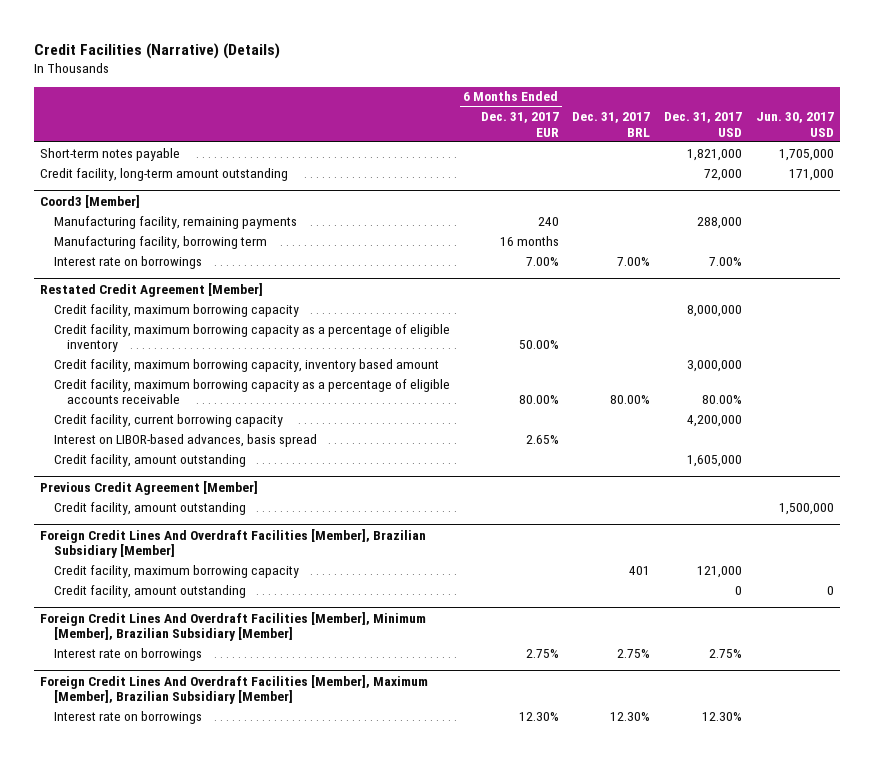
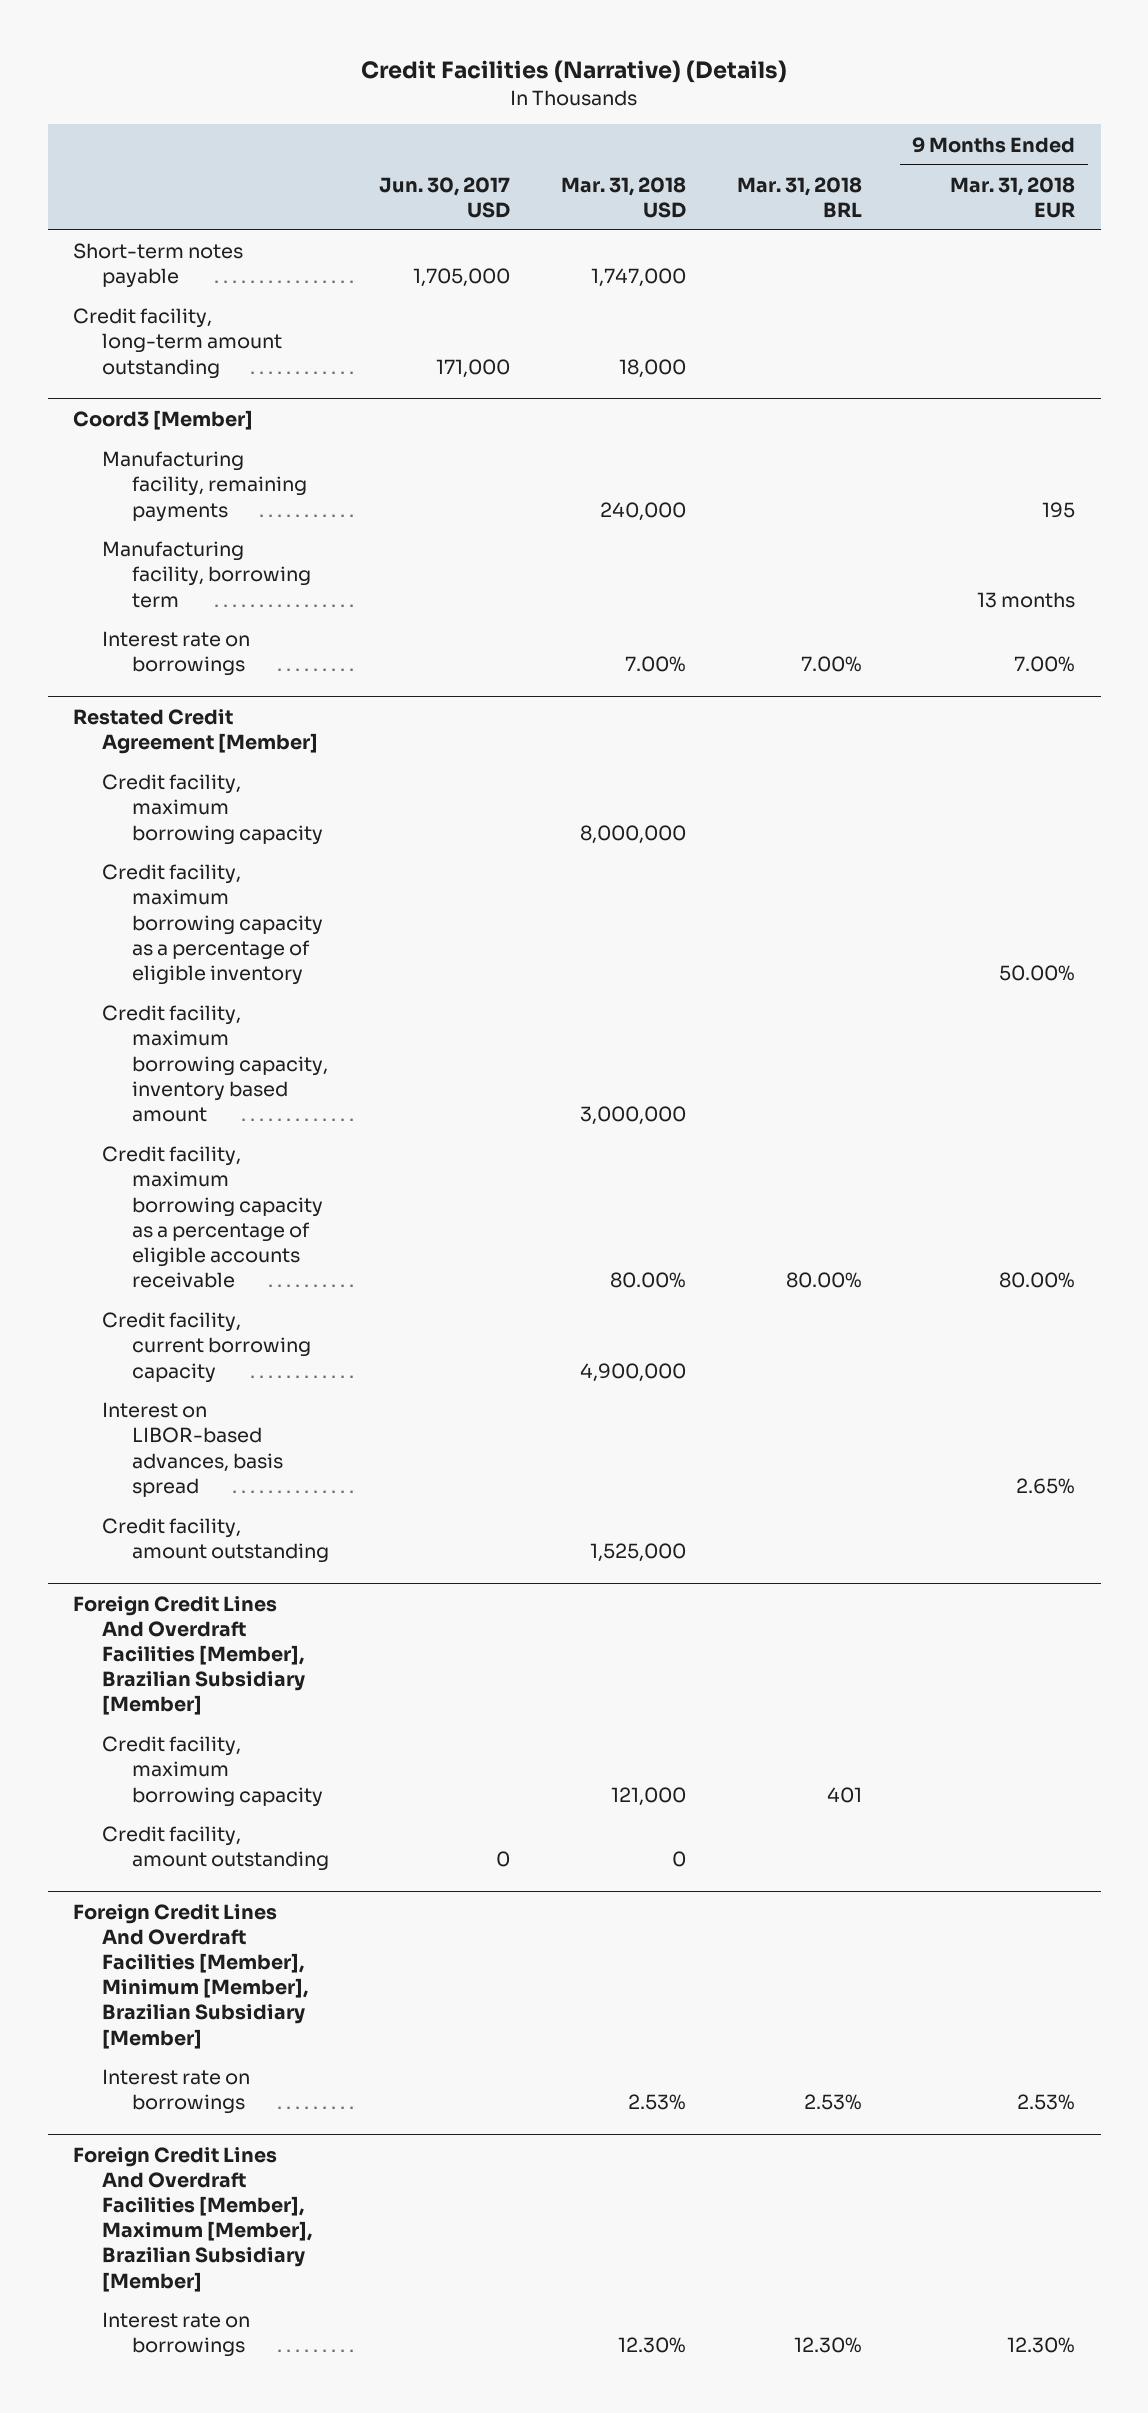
- | 6 Months Ended Dec. 31, 2017 EUR | Dec. 31, 2017 BRL | Dec. 31, 2017 USD | Jun. 30, 2017 USD
+ | Jun. 30, 2017 USD | Mar. 31, 2018 USD | Mar. 31, 2018 BRL | 9 Months Ended Mar. 31, 2018 EUR
- Previous Credit Agreement [Member]
- Credit facility, amount outstanding | | | | 1,500,000

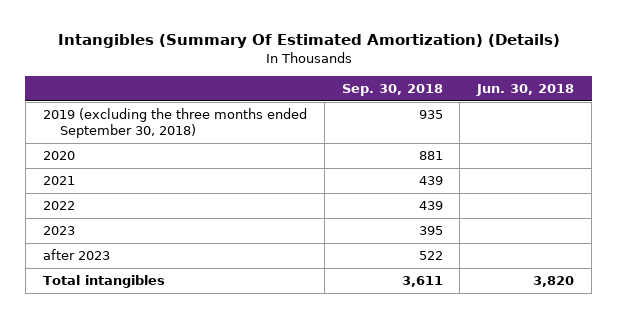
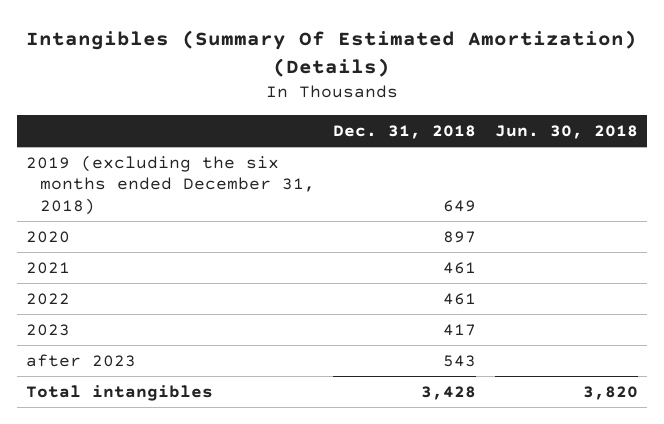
- | Sep. 30, 2018 | Jun. 30, 2018
+ | Dec. 31, 2018 | Jun. 30, 2018
- 2019 (excluding the three months ended September 30, 2018) | 935 |
+ 2019 (excluding the six months ended December 31, 2018) | 649 |

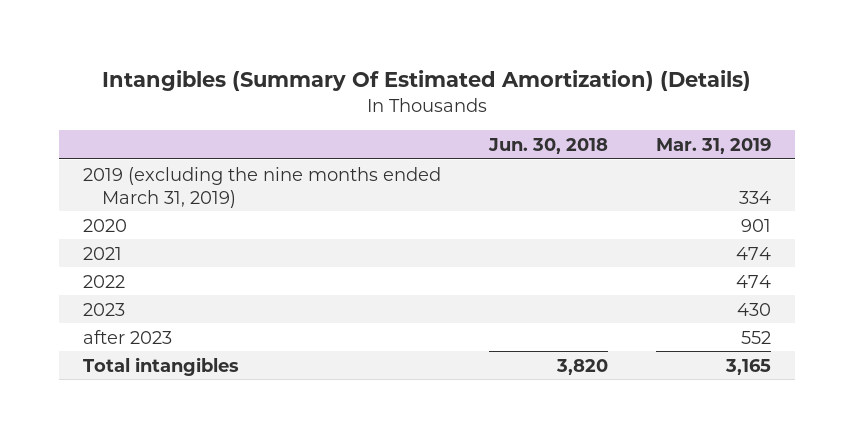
- | Dec. 31, 2018 | Jun. 30, 2018
+ | Jun. 30, 2018 | Mar. 31, 2019
- 2019 (excluding the six months ended December 31, 2018) | 649 |
+ 2019 (excluding the nine months ended March 31, 2019) | | 334

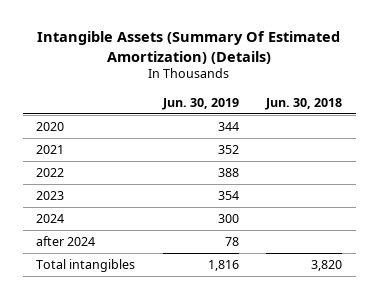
- Intangibles (Summary Of Estimated Amortization) (Details)
+ Intangible Assets (Summary Of Estimated Amortization) (Details)
- | Jun. 30, 2018 | Mar. 31, 2019
+ | Jun. 30, 2019 | Jun. 30, 2018
- 2019 (excluding the nine months ended March 31, 2019) | | 334
- after 2023 | | 552
+ 2024 | 300 |
+ after 2024 | 78 |

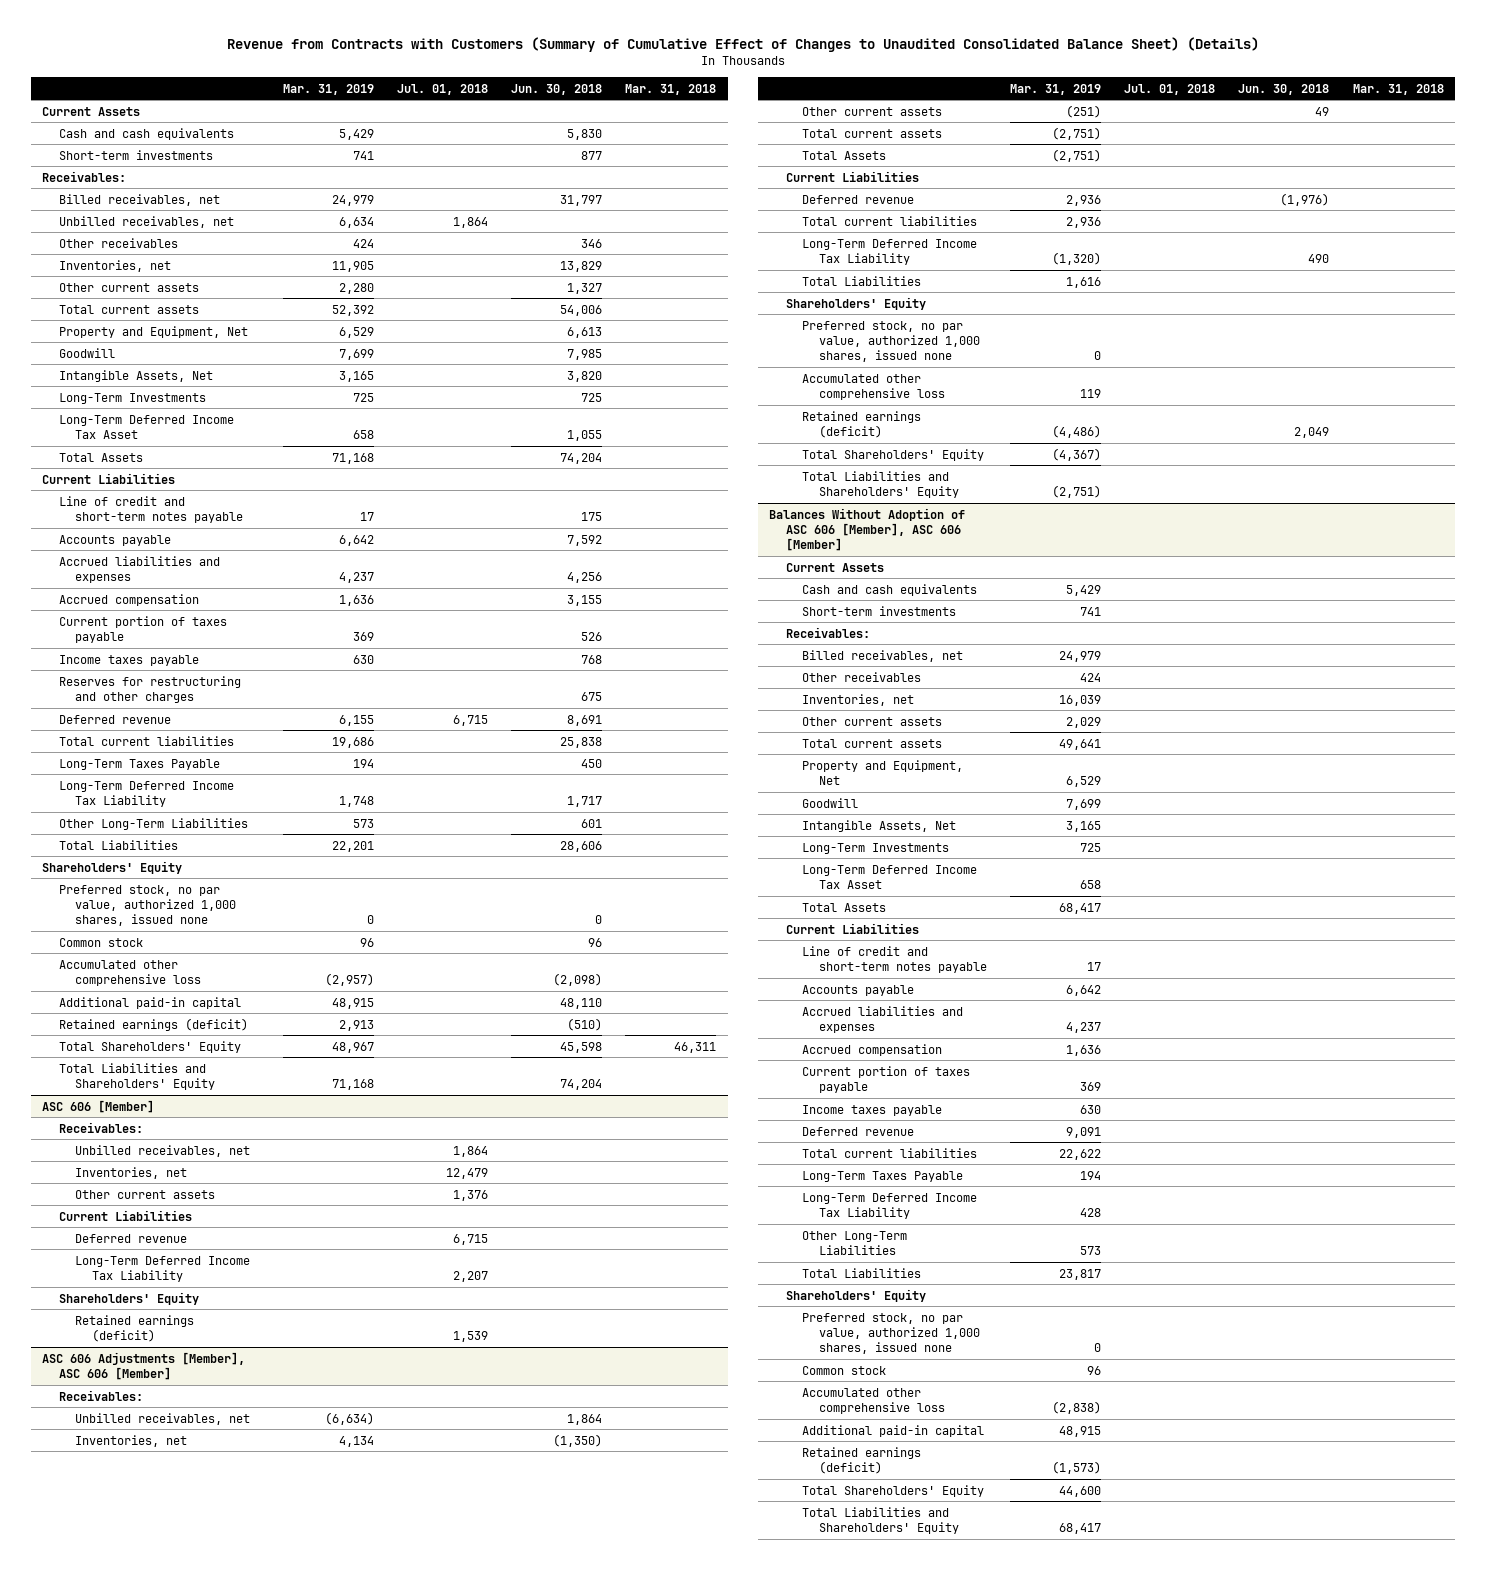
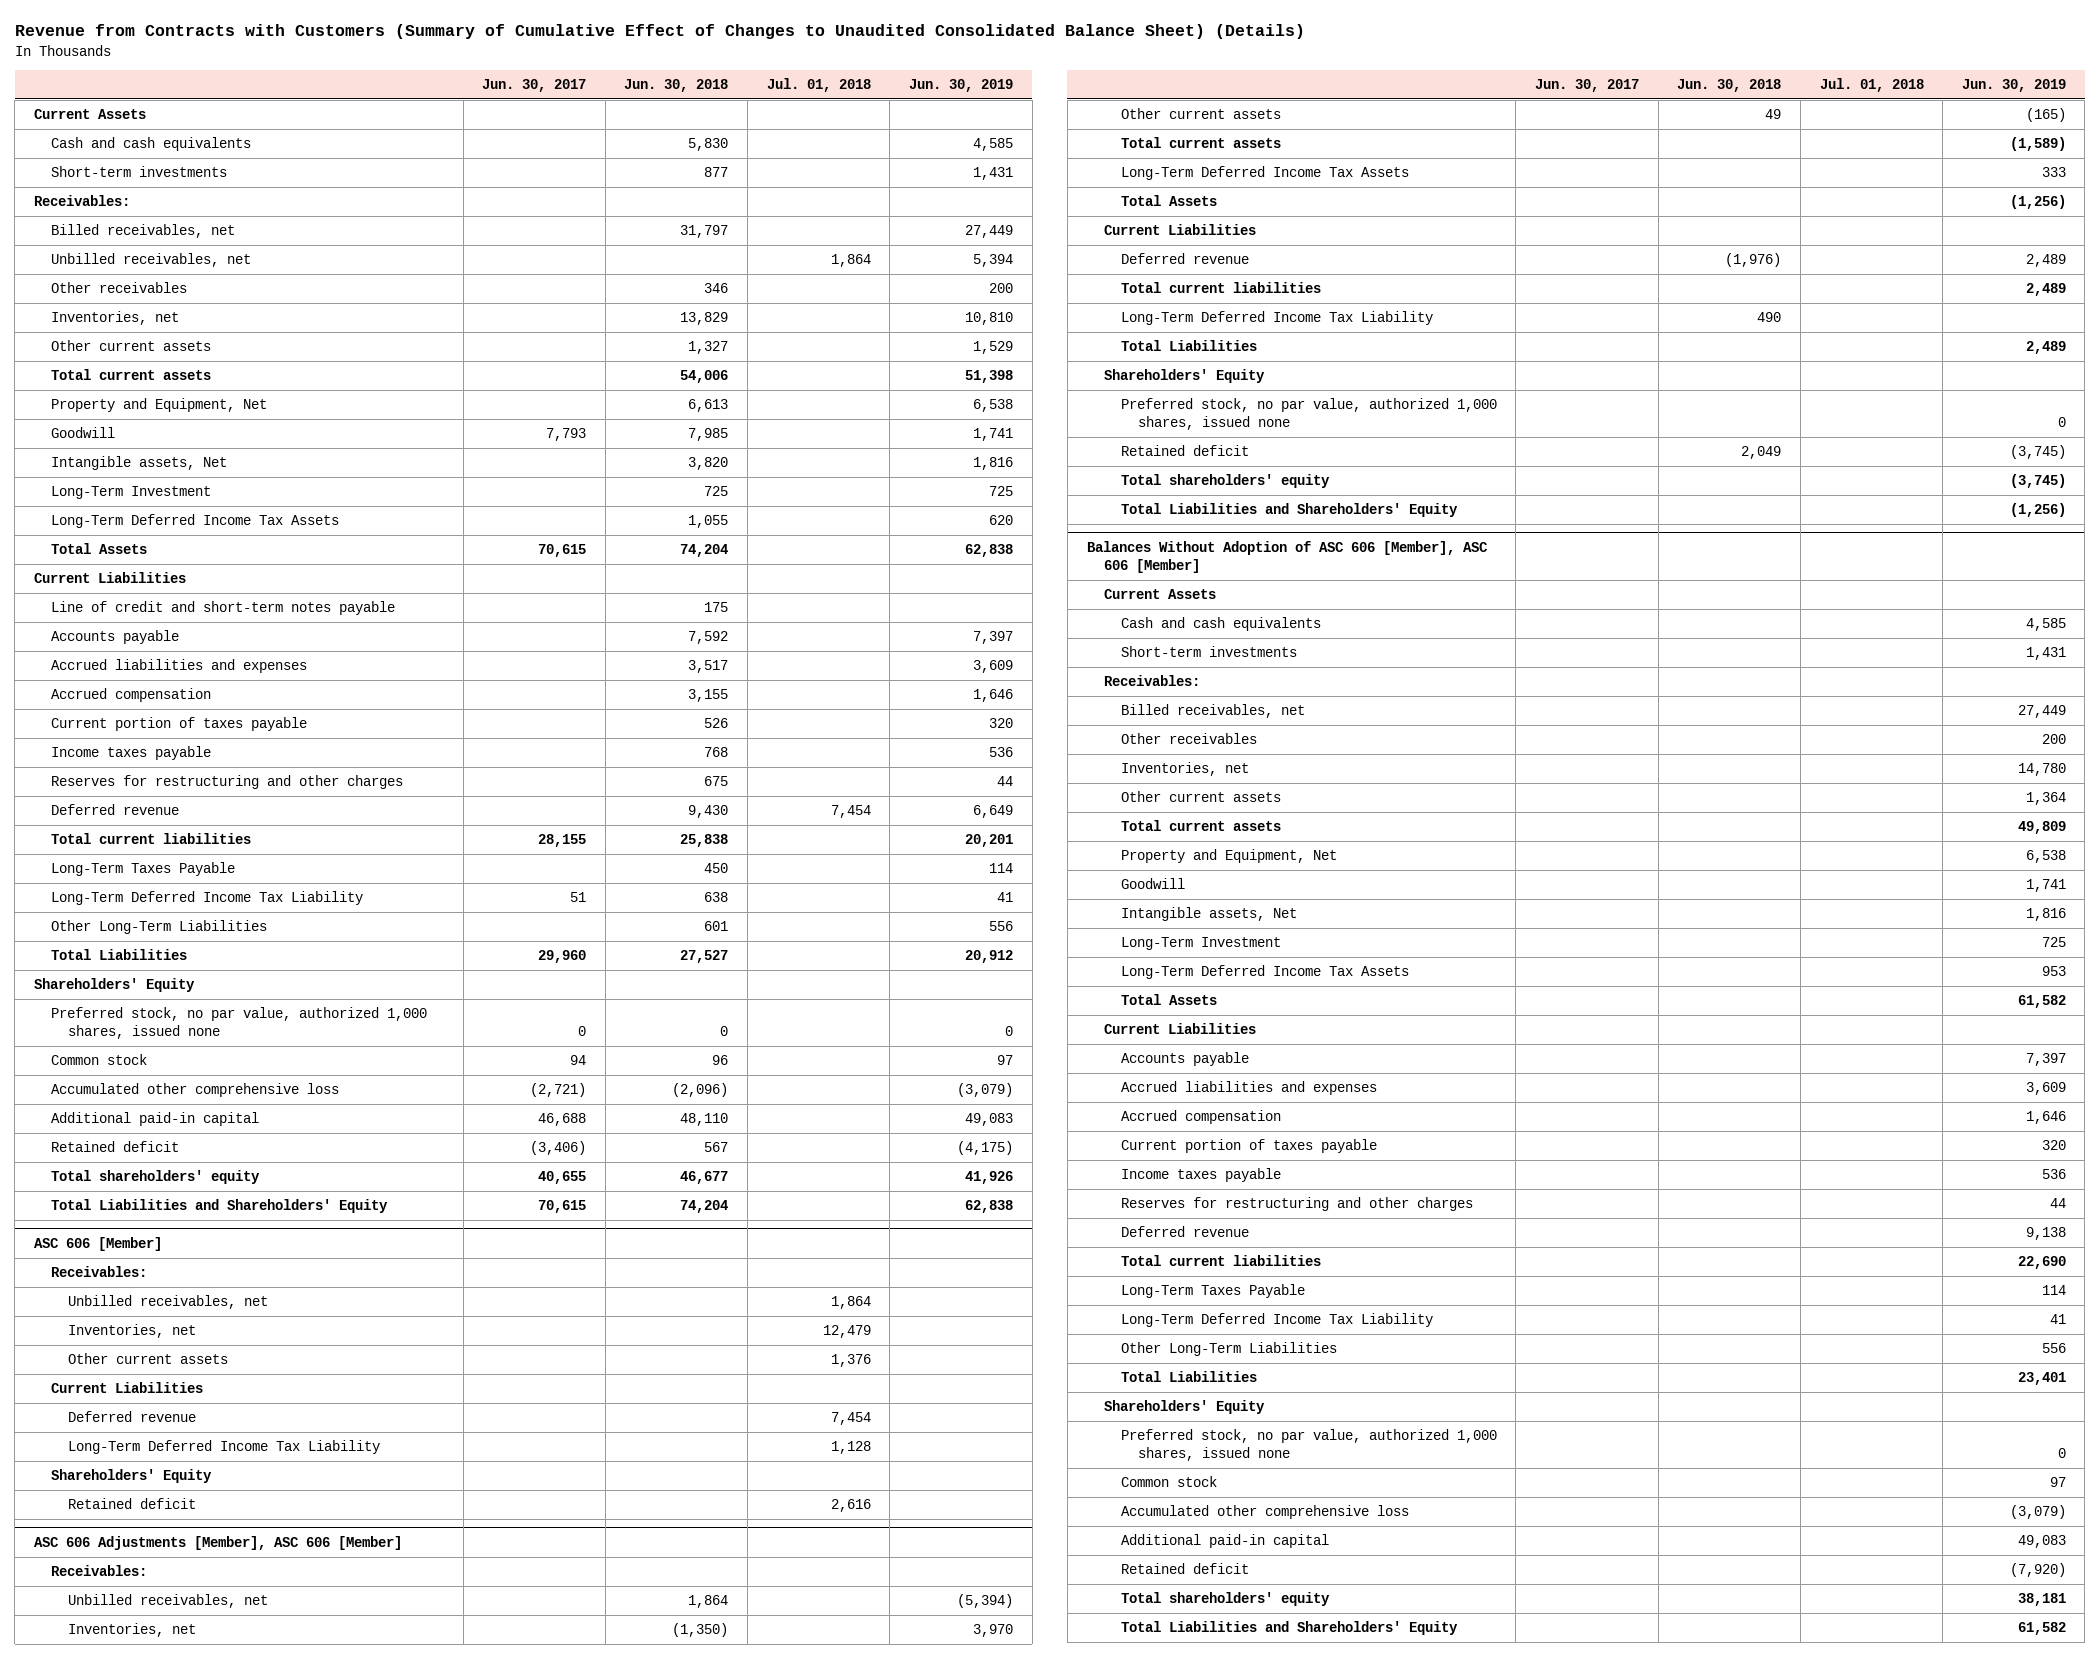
- | Mar. 31, 2019 | Jul. 01, 2018 | Jun. 30, 2018 | Mar. 31, 2018
+ | Jun. 30, 2017 | Jun. 30, 2018 | Jul. 01, 2018 | Jun. 30, 2019
- Intangible Assets, Net | 3,165 | | 3,820 |
- Long-Term Investments | 725 | | 725 |
- Long-Term Deferred Income Tax Asset | 658 | | 1,055 |
+ Intangible assets, Net | | 3,820 | | 1,816
+ Long-Term Investment | | 725 | | 725
+ Long-Term Deferred Income Tax Assets | | 1,055 | | 620
- Accrued liabilities and expenses | 4,237 | | 4,256 |
+ Accrued liabilities and expenses | | 3,517 | | 3,609
- Deferred revenue | 6,155 | 6,715 | 8,691 |
+ Deferred revenue | | 9,430 | 7,454 | 6,649
- Long-Term Deferred Income Tax Liability | 1,748 | | 1,717 |
+ Long-Term Deferred Income Tax Liability | 51 | 638 | | 41
- Total Liabilities | 22,201 | | 28,606 |
+ Total Liabilities | 29,960 | 27,527 | | 20,912
- Accumulated other comprehensive loss | (2,957) | | (2,098) |
+ Accumulated other comprehensive loss | (2,721) | (2,096) | | (3,079)
- Retained earnings (deficit) | 2,913 | | (510) |
- Total Shareholders' Equity | 48,967 | | 45,598 | 46,311
+ Retained deficit | (3,406) | 567 | | (4,175)
+ Total shareholders' equity | 40,655 | 46,677 | | 41,926
@ ASC 606 [Member]
- Deferred revenue | | 6,715 | |
- Long-Term Deferred Income Tax Liability | | 2,207 | |
+ Deferred revenue | | | 7,454 |
+ Long-Term Deferred Income Tax Liability | | | 1,128 |
- Retained earnings (deficit) | | 1,539 | |
+ Retained deficit | | | 2,616 |
@ ASC 606 Adjustments [Member], ASC 606 [Member]
+ Long-Term Deferred Income Tax Assets | | | | 333
- Accumulated other comprehensive loss | 119 | | |
- Retained earnings (deficit) | (4,486) | | 2,049 |
- Total Shareholders' Equity | (4,367) | | |
+ Retained deficit | | 2,049 | | (3,745)
+ Total shareholders' equity | | | | (3,745)
@ Balances Without Adoption of ASC 606 [Member], ASC 606 [Member]
- Intangible Assets, Net | 3,165 | | |
- Long-Term Investments | 725 | | |
- Long-Term Deferred Income Tax Asset | 658 | | |
+ Intangible assets, Net | | | | 1,816
+ Long-Term Investment | | | | 725
+ Long-Term Deferred Income Tax Assets | | | | 953
- Line of credit and short-term notes payable | 17 | | |
+ Reserves for restructuring and other charges | | | | 44
- Retained earnings (deficit) | (1,573) | | |
- Total Shareholders' Equity | 44,600 | | |
+ Retained deficit | | | | (7,920)
+ Total shareholders' equity | | | | 38,181

